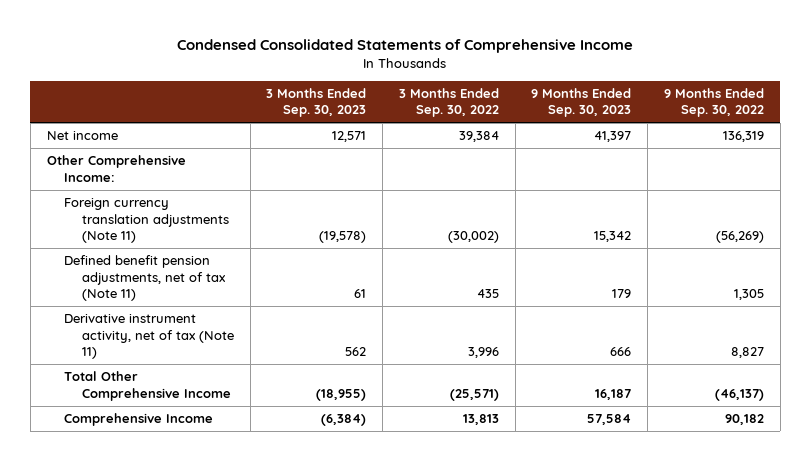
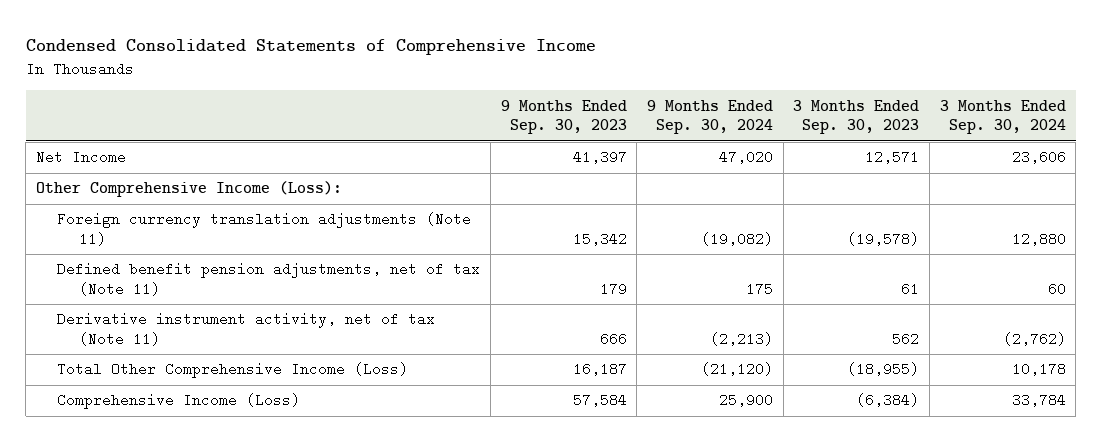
- | 3 Months Ended Sep. 30, 2023 | 3 Months Ended Sep. 30, 2022 | 9 Months Ended Sep. 30, 2023 | 9 Months Ended Sep. 30, 2022
+ | 9 Months Ended Sep. 30, 2023 | 9 Months Ended Sep. 30, 2024 | 3 Months Ended Sep. 30, 2023 | 3 Months Ended Sep. 30, 2024
- Net income | 12,571 | 39,384 | 41,397 | 136,319
- Other Comprehensive Income:
+ Net Income | 41,397 | 47,020 | 12,571 | 23,606
+ Other Comprehensive Income (Loss):
- Total Other Comprehensive Income | (18,955) | (25,571) | 16,187 | (46,137)
- Comprehensive Income | (6,384) | 13,813 | 57,584 | 90,182
+ Total Other Comprehensive Income (Loss) | 16,187 | (21,120) | (18,955) | 10,178
+ Comprehensive Income (Loss) | 57,584 | 25,900 | (6,384) | 33,784

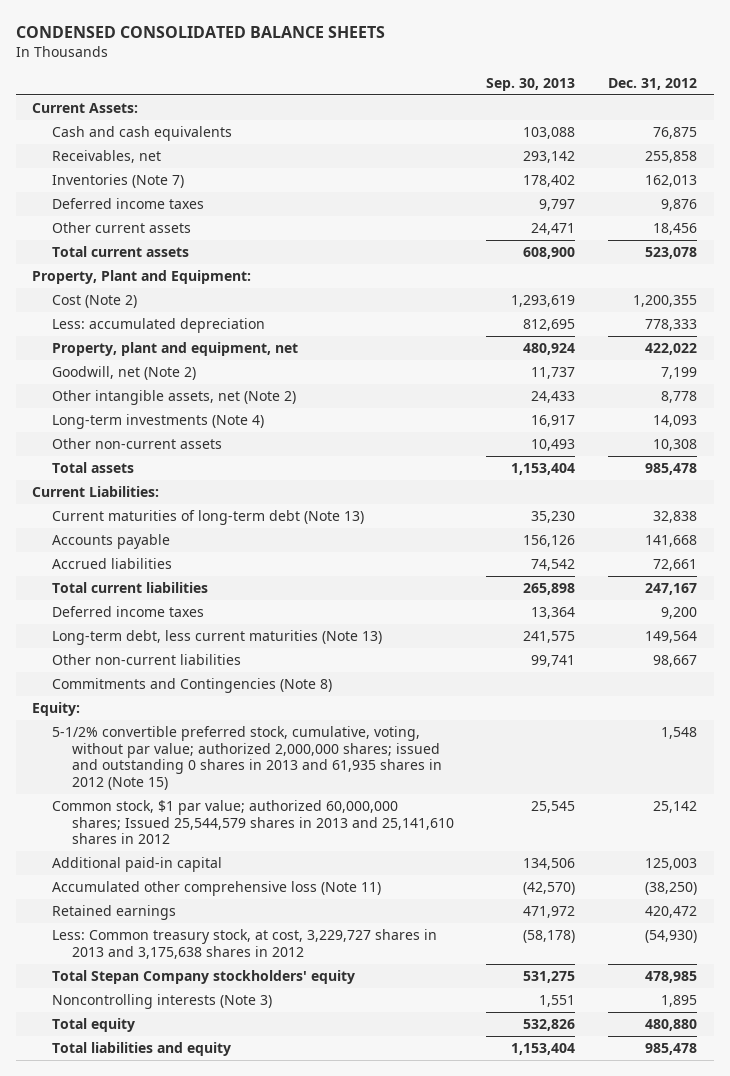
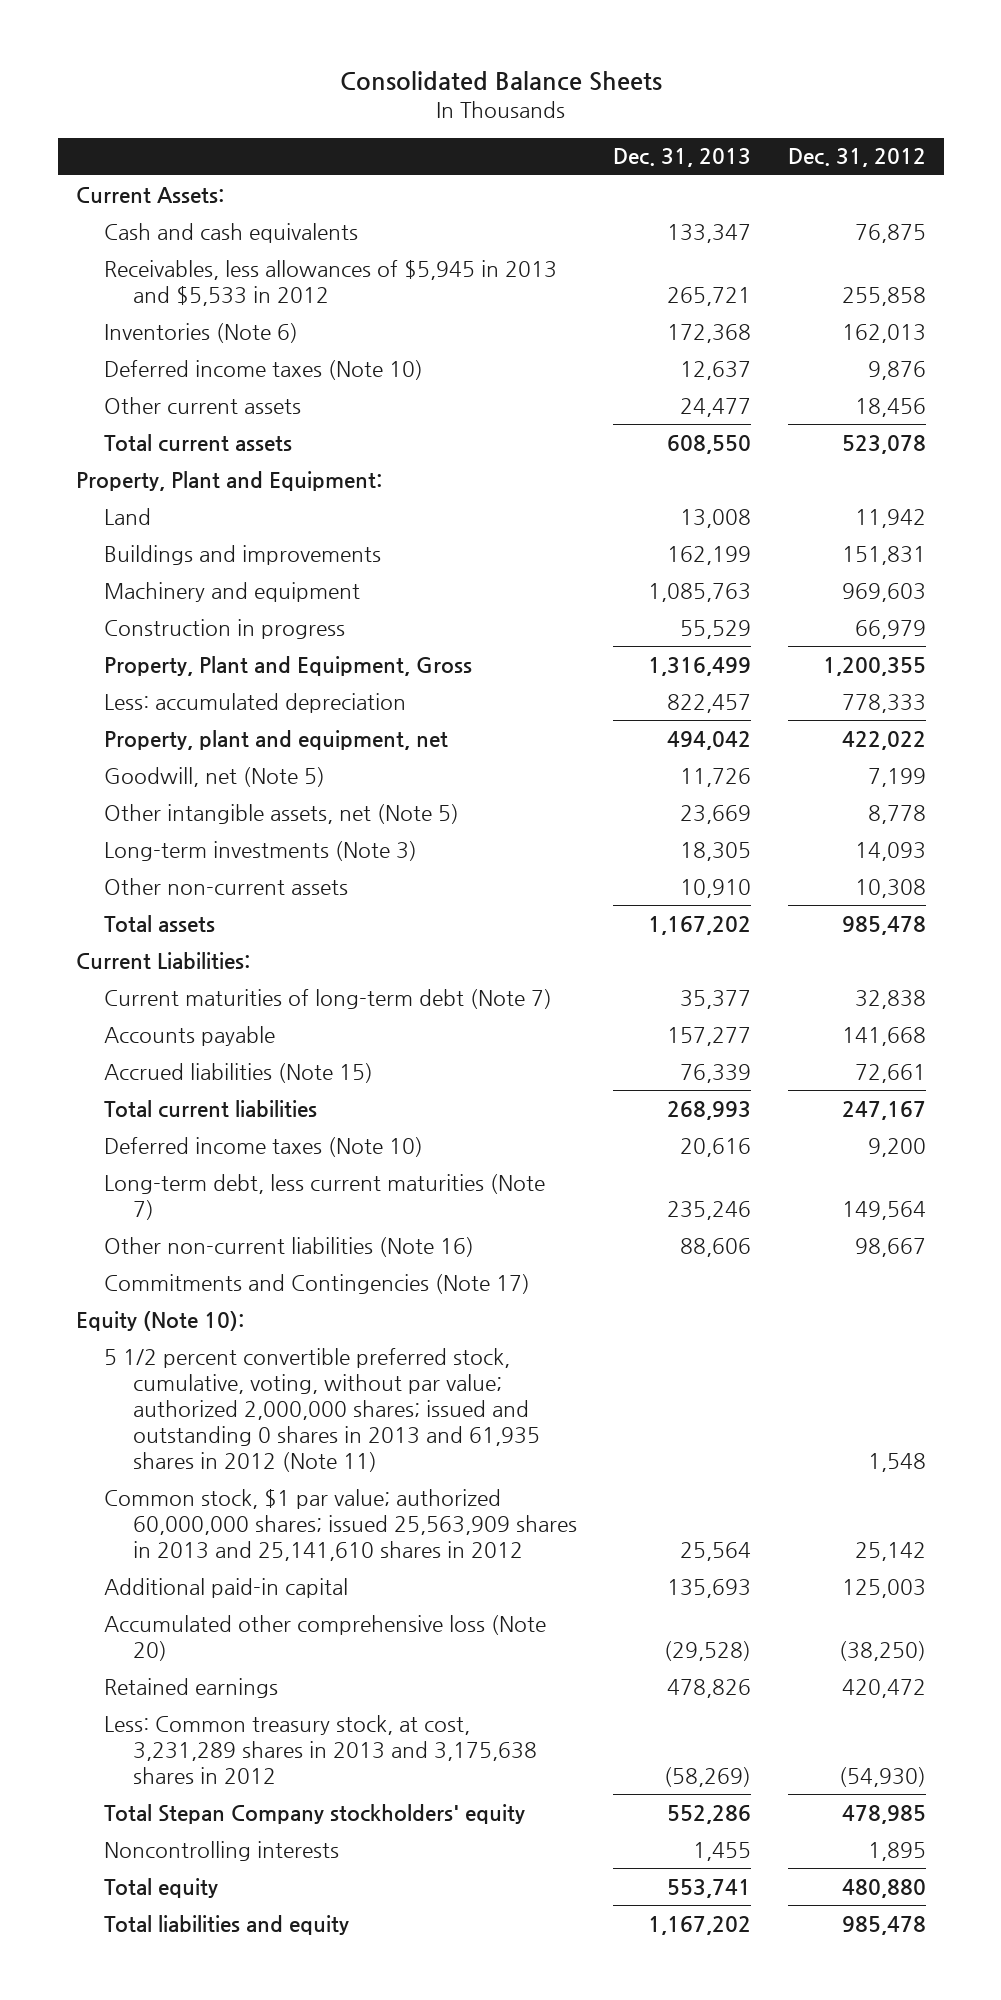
- CONDENSED CONSOLIDATED BALANCE SHEETS
+ Consolidated Balance Sheets
- | Sep. 30, 2013 | Dec. 31, 2012
+ | Dec. 31, 2013 | Dec. 31, 2012
- Receivables, net | 293,142 | 255,858
- Inventories (Note 7) | 178,402 | 162,013
- Deferred income taxes | 9,797 | 9,876
+ Receivables, less allowances of $5,945 in 2013 and $5,533 in 2012 | 265,721 | 255,858
+ Inventories (Note 6) | 172,368 | 162,013
+ Deferred income taxes (Note 10) | 12,637 | 9,876
- Cost (Note 2) | 1,293,619 | 1,200,355
+ Land | 13,008 | 11,942
+ Buildings and improvements | 162,199 | 151,831
+ Machinery and equipment | 1,085,763 | 969,603
+ Construction in progress | 55,529 | 66,979
+ Property, Plant and Equipment, Gross | 1,316,499 | 1,200,355
- Goodwill, net (Note 2) | 11,737 | 7,199
- Other intangible assets, net (Note 2) | 24,433 | 8,778
- Long-term investments (Note 4) | 16,917 | 14,093
+ Goodwill, net (Note 5) | 11,726 | 7,199
+ Other intangible assets, net (Note 5) | 23,669 | 8,778
+ Long-term investments (Note 3) | 18,305 | 14,093
- Current maturities of long-term debt (Note 13) | 35,230 | 32,838
+ Current maturities of long-term debt (Note 7) | 35,377 | 32,838
- Accrued liabilities | 74,542 | 72,661
+ Accrued liabilities (Note 15) | 76,339 | 72,661
- Deferred income taxes | 13,364 | 9,200
- Long-term debt, less current maturities (Note 13) | 241,575 | 149,564
- Other non-current liabilities | 99,741 | 98,667
- Commitments and Contingencies (Note 8)
- Equity:
- 5-1/2% convertible preferred stock, cumulative, voting, without par value; authorized 2,000,000 shares; issued and outstanding 0 shares in 2013 and 61,935 shares in 2012 (Note 15) | | 1,548
- Common stock, $1 par value; authorized 60,000,000 shares; Issued 25,544,579 shares in 2013 and 25,141,610 shares in 2012 | 25,545 | 25,142
+ Deferred income taxes (Note 10) | 20,616 | 9,200
+ Long-term debt, less current maturities (Note 7) | 235,246 | 149,564
+ Other non-current liabilities (Note 16) | 88,606 | 98,667
+ Commitments and Contingencies (Note 17)
+ Equity (Note 10):
+ 5 1/2 percent convertible preferred stock, cumulative, voting, without par value; authorized 2,000,000 shares; issued and outstanding 0 shares in 2013 and 61,935 shares in 2012 (Note 11) | | 1,548
+ Common stock, $1 par value; authorized 60,000,000 shares; issued 25,563,909 shares in 2013 and 25,141,610 shares in 2012 | 25,564 | 25,142
- Accumulated other comprehensive loss (Note 11) | (42,570) | (38,250)
+ Accumulated other comprehensive loss (Note 20) | (29,528) | (38,250)
- Less: Common treasury stock, at cost, 3,229,727 shares in 2013 and 3,175,638 shares in 2012 | (58,178) | (54,930)
+ Less: Common treasury stock, at cost, 3,231,289 shares in 2013 and 3,175,638 shares in 2012 | (58,269) | (54,930)
- Noncontrolling interests (Note 3) | 1,551 | 1,895
+ Noncontrolling interests | 1,455 | 1,895

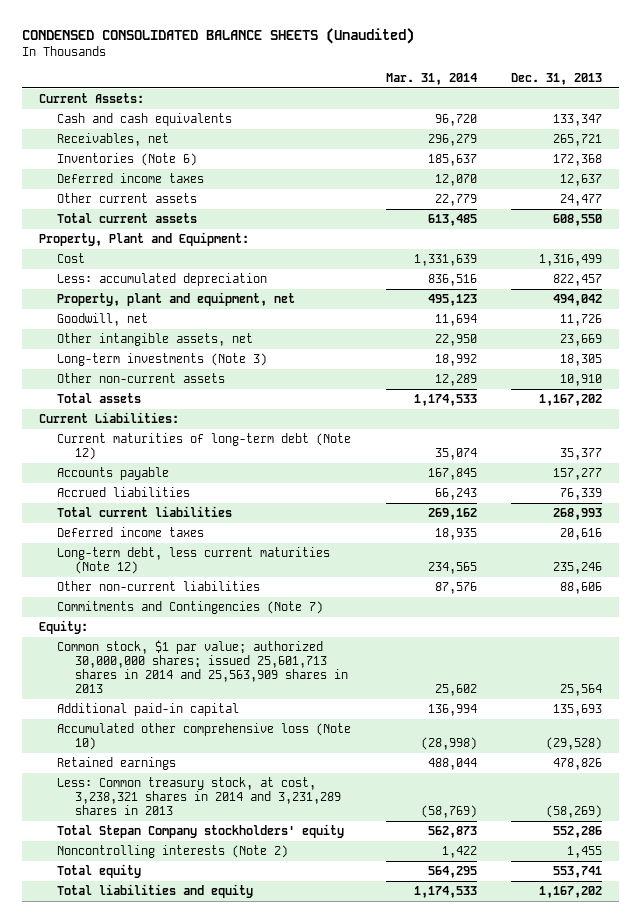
- Consolidated Balance Sheets
+ CONDENSED CONSOLIDATED BALANCE SHEETS (Unaudited)
- | Dec. 31, 2013 | Dec. 31, 2012
+ | Mar. 31, 2014 | Dec. 31, 2013
- Receivables, less allowances of $5,945 in 2013 and $5,533 in 2012 | 265,721 | 255,858
+ Receivables, net | 296,279 | 265,721
- Deferred income taxes (Note 10) | 12,637 | 9,876
+ Deferred income taxes | 12,070 | 12,637
- Land | 13,008 | 11,942
- Buildings and improvements | 162,199 | 151,831
- Machinery and equipment | 1,085,763 | 969,603
- Construction in progress | 55,529 | 66,979
- Property, Plant and Equipment, Gross | 1,316,499 | 1,200,355
+ Cost | 1,331,639 | 1,316,499
- Goodwill, net (Note 5) | 11,726 | 7,199
- Other intangible assets, net (Note 5) | 23,669 | 8,778
+ Goodwill, net | 11,694 | 11,726
+ Other intangible assets, net | 22,950 | 23,669
- Current maturities of long-term debt (Note 7) | 35,377 | 32,838
+ Current maturities of long-term debt (Note 12) | 35,074 | 35,377
- Accrued liabilities (Note 15) | 76,339 | 72,661
+ Accrued liabilities | 66,243 | 76,339
- Deferred income taxes (Note 10) | 20,616 | 9,200
- Long-term debt, less current maturities (Note 7) | 235,246 | 149,564
- Other non-current liabilities (Note 16) | 88,606 | 98,667
- Commitments and Contingencies (Note 17)
- Equity (Note 10):
- 5 1/2 percent convertible preferred stock, cumulative, voting, without par value; authorized 2,000,000 shares; issued and outstanding 0 shares in 2013 and 61,935 shares in 2012 (Note 11) | | 1,548
- Common stock, $1 par value; authorized 60,000,000 shares; issued 25,563,909 shares in 2013 and 25,141,610 shares in 2012 | 25,564 | 25,142
+ Deferred income taxes | 18,935 | 20,616
+ Long-term debt, less current maturities (Note 12) | 234,565 | 235,246
+ Other non-current liabilities | 87,576 | 88,606
+ Commitments and Contingencies (Note 7)
+ Equity:
+ Common stock, $1 par value; authorized 30,000,000 shares; issued 25,601,713 shares in 2014 and 25,563,909 shares in 2013 | 25,602 | 25,564
- Accumulated other comprehensive loss (Note 20) | (29,528) | (38,250)
+ Accumulated other comprehensive loss (Note 10) | (28,998) | (29,528)
- Less: Common treasury stock, at cost, 3,231,289 shares in 2013 and 3,175,638 shares in 2012 | (58,269) | (54,930)
+ Less: Common treasury stock, at cost, 3,238,321 shares in 2014 and 3,231,289 shares in 2013 | (58,769) | (58,269)
- Noncontrolling interests | 1,455 | 1,895
+ Noncontrolling interests (Note 2) | 1,422 | 1,455

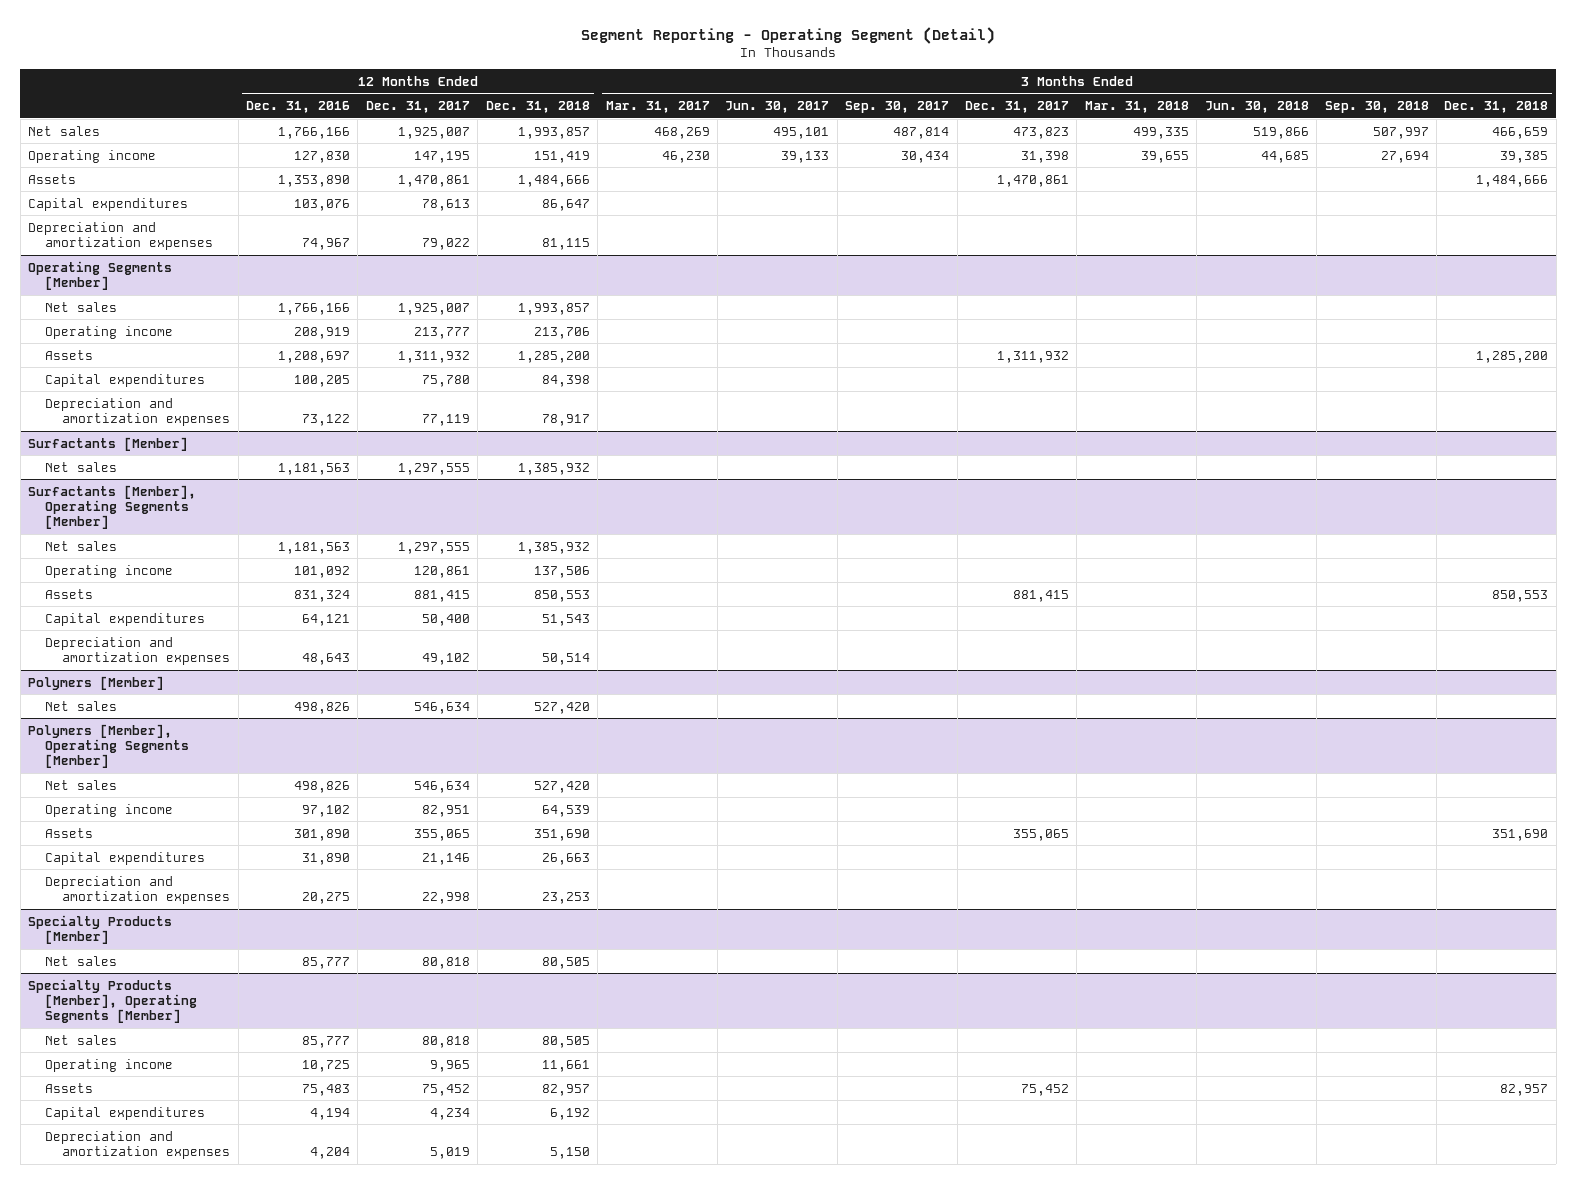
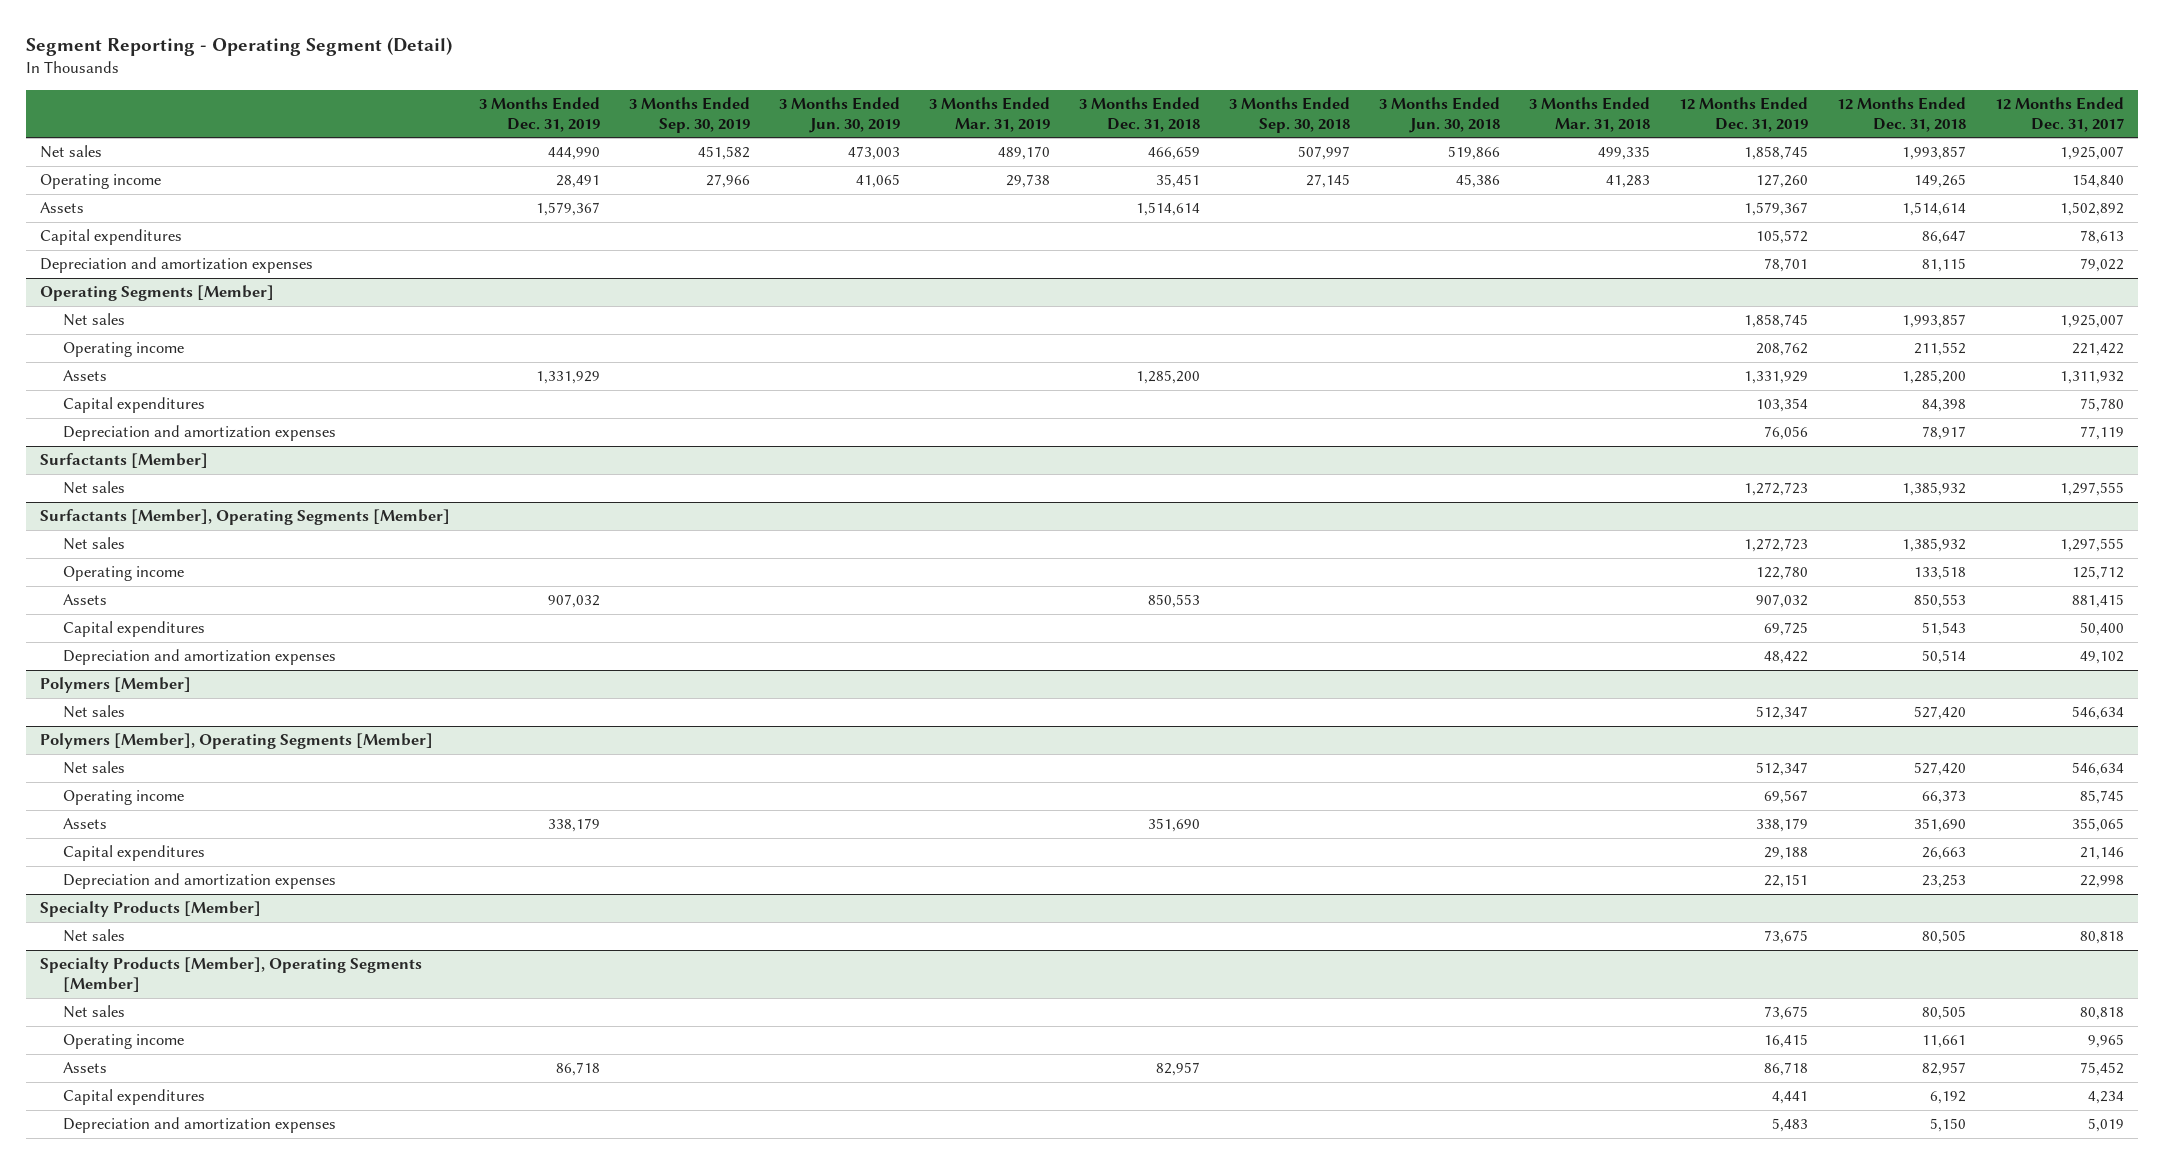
- | 12 Months Ended Dec. 31, 2016 | 12 Months Ended Dec. 31, 2017 | 12 Months Ended Dec. 31, 2018 | 3 Months Ended Mar. 31, 2017 | 3 Months Ended Jun. 30, 2017 | 3 Months Ended Sep. 30, 2017 | 3 Months Ended Dec. 31, 2017 | 3 Months Ended Mar. 31, 2018 | 3 Months Ended Jun. 30, 2018 | 3 Months Ended Sep. 30, 2018 | 3 Months Ended Dec. 31, 2018
+ | 3 Months Ended Dec. 31, 2019 | 3 Months Ended Sep. 30, 2019 | 3 Months Ended Jun. 30, 2019 | 3 Months Ended Mar. 31, 2019 | 3 Months Ended Dec. 31, 2018 | 3 Months Ended Sep. 30, 2018 | 3 Months Ended Jun. 30, 2018 | 3 Months Ended Mar. 31, 2018 | 12 Months Ended Dec. 31, 2019 | 12 Months Ended Dec. 31, 2018 | 12 Months Ended Dec. 31, 2017
- Operating income | 127,830 | 147,195 | 151,419 | 46,230 | 39,133 | 30,434 | 31,398 | 39,655 | 44,685 | 27,694 | 39,385
- Assets | 1,353,890 | 1,470,861 | 1,484,666 | | | | 1,470,861 | | | | 1,484,666
+ Operating income | 28,491 | 27,966 | 41,065 | 29,738 | 35,451 | 27,145 | 45,386 | 41,283 | 127,260 | 149,265 | 154,840
+ Assets | 1,579,367 | | | | 1,514,614 | | | | 1,579,367 | 1,514,614 | 1,502,892
@ Operating Segments [Member]
- Operating income | 208,919 | 213,777 | 213,706 | | | | | | | |
+ Operating income | | | | | | | | | 208,762 | 211,552 | 221,422
@ Surfactants [Member], Operating Segments [Member]
- Operating income | 101,092 | 120,861 | 137,506 | | | | | | | |
+ Operating income | | | | | | | | | 122,780 | 133,518 | 125,712
@ Polymers [Member], Operating Segments [Member]
- Operating income | 97,102 | 82,951 | 64,539 | | | | | | | |
+ Operating income | | | | | | | | | 69,567 | 66,373 | 85,745

